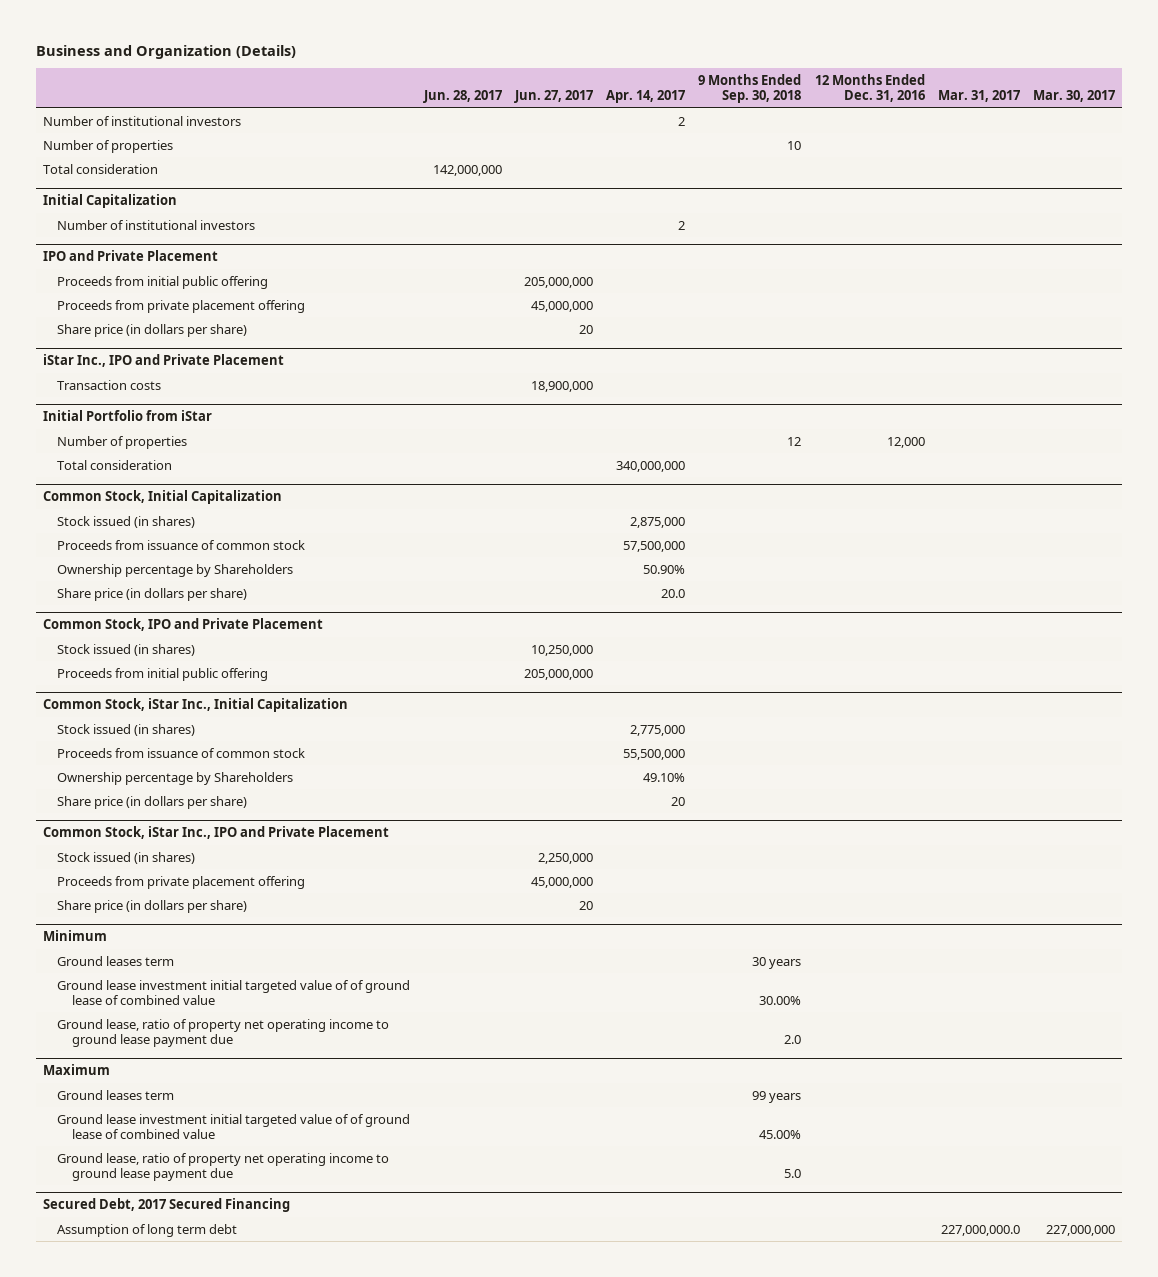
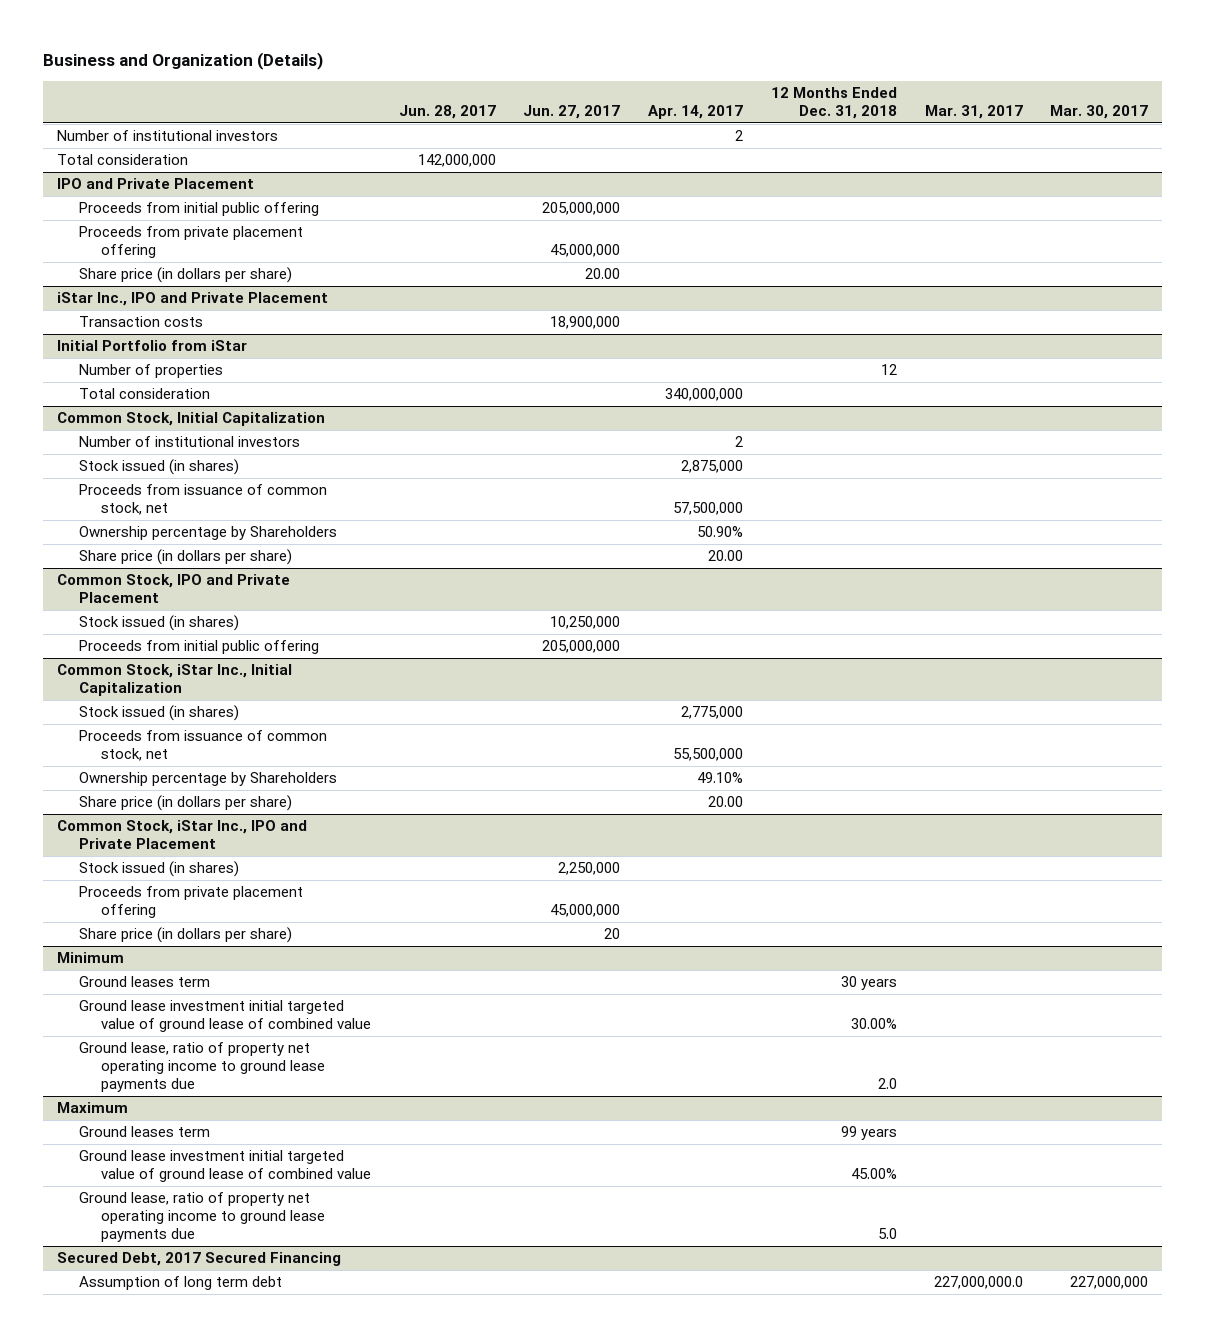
- | Jun. 28, 2017 | Jun. 27, 2017 | Apr. 14, 2017 | 9 Months Ended Sep. 30, 2018 | 12 Months Ended Dec. 31, 2016 | Mar. 31, 2017 | Mar. 30, 2017
+ | Jun. 28, 2017 | Jun. 27, 2017 | Apr. 14, 2017 | 12 Months Ended Dec. 31, 2018 | Mar. 31, 2017 | Mar. 30, 2017
- Number of properties | | | | 10 | | |
- Initial Capitalization
- Number of institutional investors | | | 2 | | | |
@ IPO and Private Placement
- Share price (in dollars per share) | | 20 | | | | |
+ Share price (in dollars per share) | | 20.00 | | | |
@ Common Stock, Initial Capitalization
+ Number of institutional investors | | | 2 | | |
- Proceeds from issuance of common stock | | | 57,500,000 | | | |
+ Proceeds from issuance of common stock, net | | | 57,500,000 | | |
- Share price (in dollars per share) | | | 20.0 | | | |
+ Share price (in dollars per share) | | | 20.00 | | |
@ Common Stock, iStar Inc., Initial Capitalization
- Proceeds from issuance of common stock | | | 55,500,000 | | | |
+ Proceeds from issuance of common stock, net | | | 55,500,000 | | |
- Share price (in dollars per share) | | | 20 | | | |
+ Share price (in dollars per share) | | | 20.00 | | |
@ Minimum
- Ground lease investment initial targeted value of of ground lease of combined value | | | | 30.00% | | |
- Ground lease, ratio of property net operating income to ground lease payment due | | | | 2.0 | | |
+ Ground lease investment initial targeted value of ground lease of combined value | | | | 30.00% | |
+ Ground lease, ratio of property net operating income to ground lease payments due | | | | 2.0 | |
@ Maximum
- Ground lease investment initial targeted value of of ground lease of combined value | | | | 45.00% | | |
- Ground lease, ratio of property net operating income to ground lease payment due | | | | 5.0 | | |
+ Ground lease investment initial targeted value of ground lease of combined value | | | | 45.00% | |
+ Ground lease, ratio of property net operating income to ground lease payments due | | | | 5.0 | |

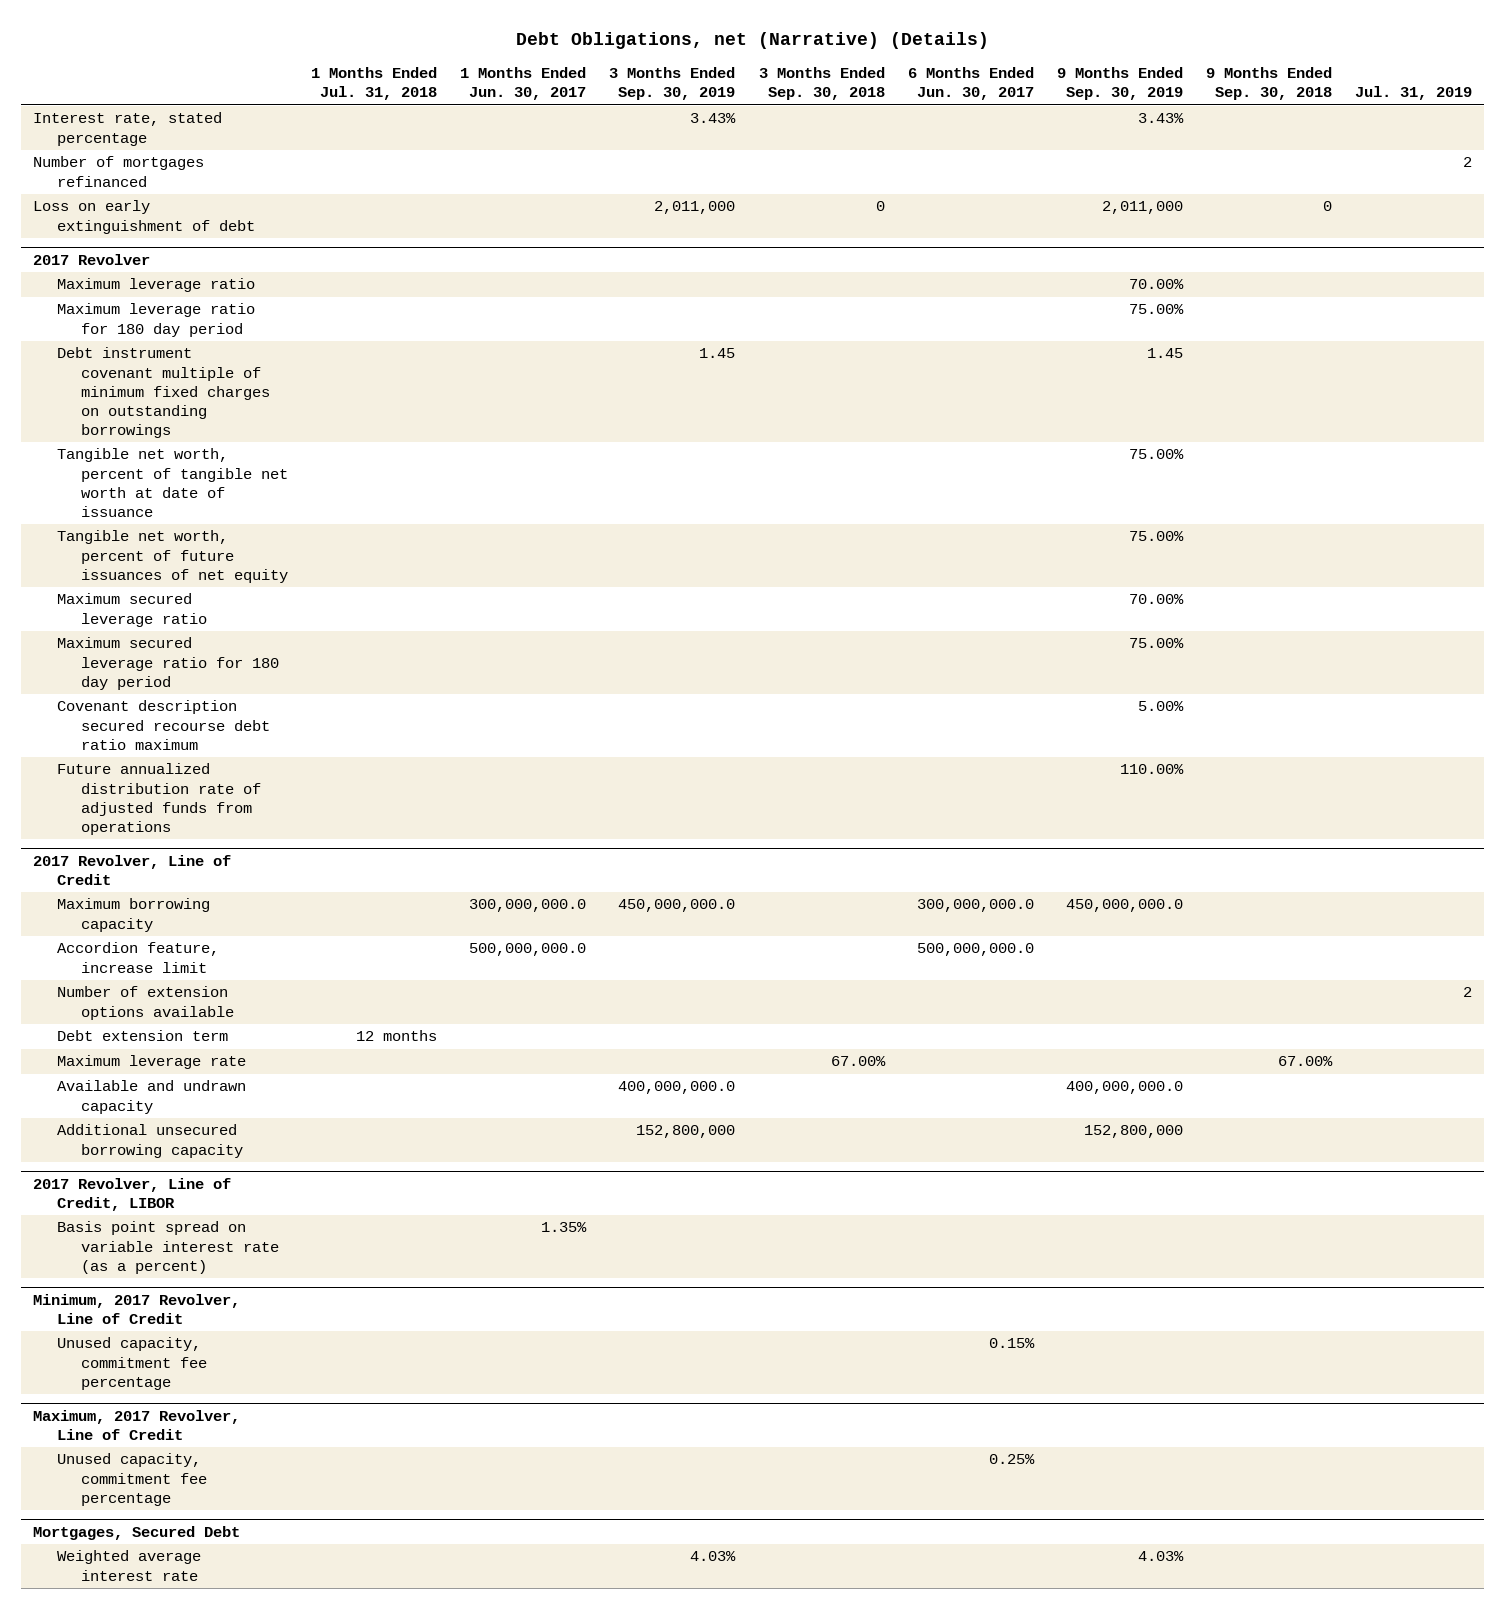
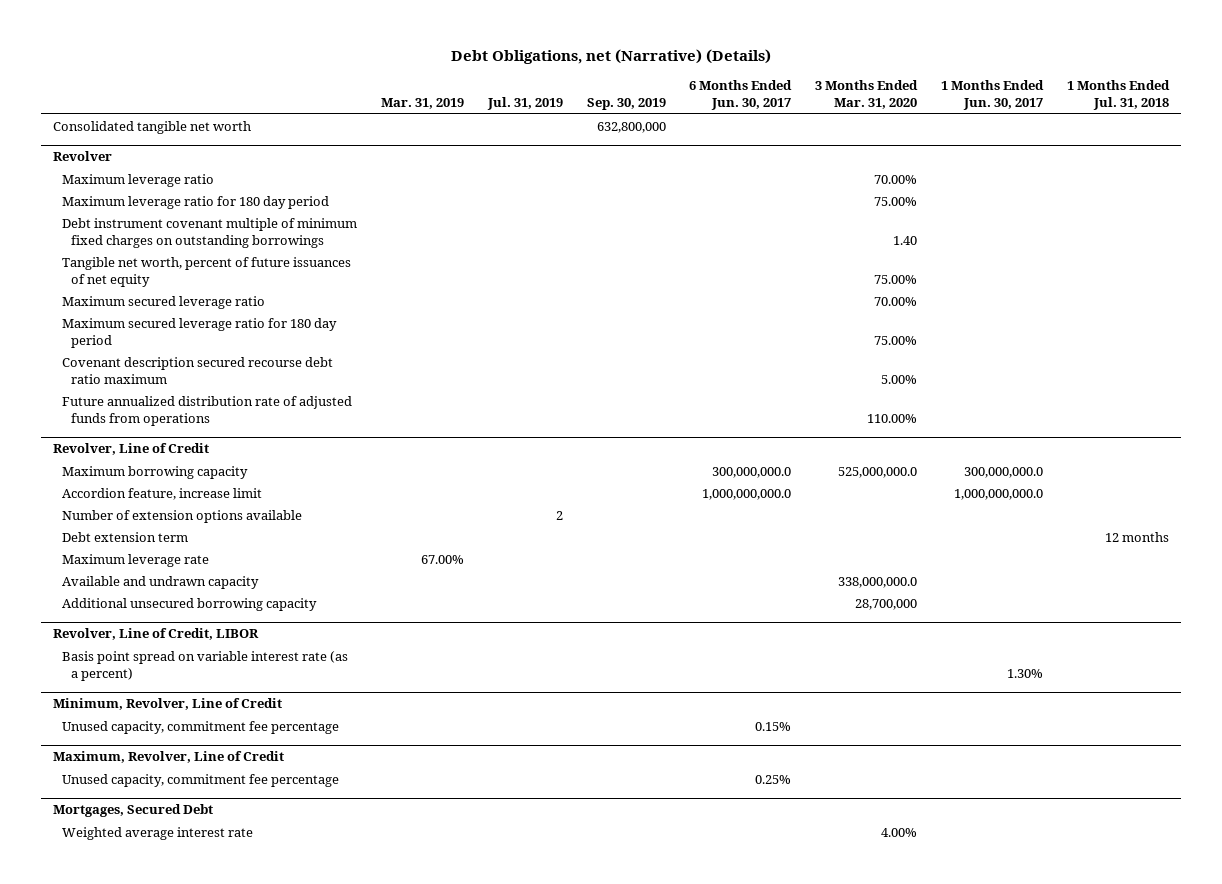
- | 1 Months Ended Jul. 31, 2018 | 1 Months Ended Jun. 30, 2017 | 3 Months Ended Sep. 30, 2019 | 3 Months Ended Sep. 30, 2018 | 6 Months Ended Jun. 30, 2017 | 9 Months Ended Sep. 30, 2019 | 9 Months Ended Sep. 30, 2018 | Jul. 31, 2019
+ | Mar. 31, 2019 | Jul. 31, 2019 | Sep. 30, 2019 | 6 Months Ended Jun. 30, 2017 | 3 Months Ended Mar. 31, 2020 | 1 Months Ended Jun. 30, 2017 | 1 Months Ended Jul. 31, 2018
- Interest rate, stated percentage | | | 3.43% | | | 3.43% | |
- Number of mortgages refinanced | | | | | | | | 2
- Loss on early extinguishment of debt | | | 2,011,000 | 0 | | 2,011,000 | 0 |
- 2017 Revolver
+ Consolidated tangible net worth | | | 632,800,000 | | | |
+ Revolver
- Tangible net worth, percent of tangible net worth at date of issuance | | | | | | 75.00% | |
- 2017 Revolver, Line of Credit
+ Revolver, Line of Credit
- Accordion feature, increase limit | | 500,000,000.0 | | | 500,000,000.0 | | |
+ Accordion feature, increase limit | | | | 1,000,000,000.0 | | 1,000,000,000.0 |
- 2017 Revolver, Line of Credit, LIBOR
- Basis point spread on variable interest rate (as a percent) | | 1.35% | | | | | |
- Minimum, 2017 Revolver, Line of Credit
+ Revolver, Line of Credit, LIBOR
+ Basis point spread on variable interest rate (as a percent) | | | | | | 1.30% |
+ Minimum, Revolver, Line of Credit
- Maximum, 2017 Revolver, Line of Credit
+ Maximum, Revolver, Line of Credit

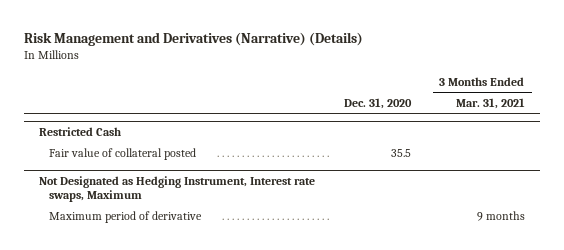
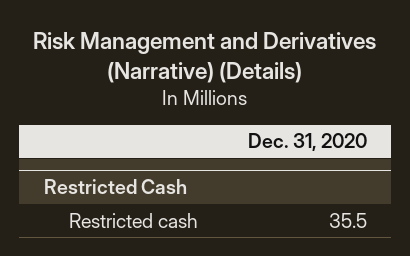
- | Dec. 31, 2020 | 3 Months Ended Mar. 31, 2021
+ | Dec. 31, 2020
@ Restricted Cash
- Fair value of collateral posted | 35.5 |
- Not Designated as Hedging Instrument, Interest rate swaps, Maximum
- Maximum period of derivative | | 9 months
@ Restricted Cash
+ Restricted cash | 35.5

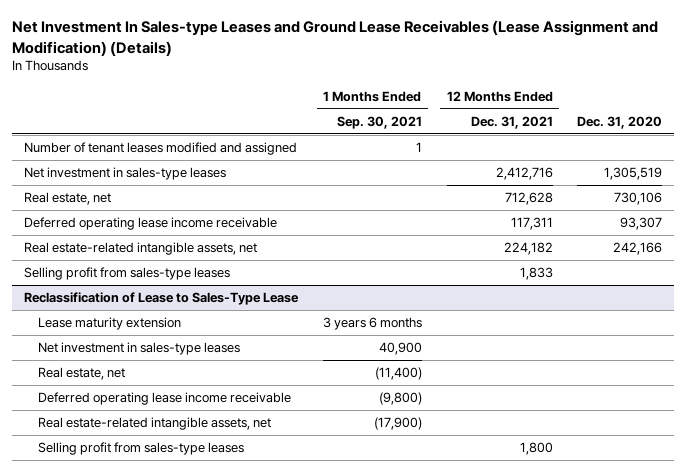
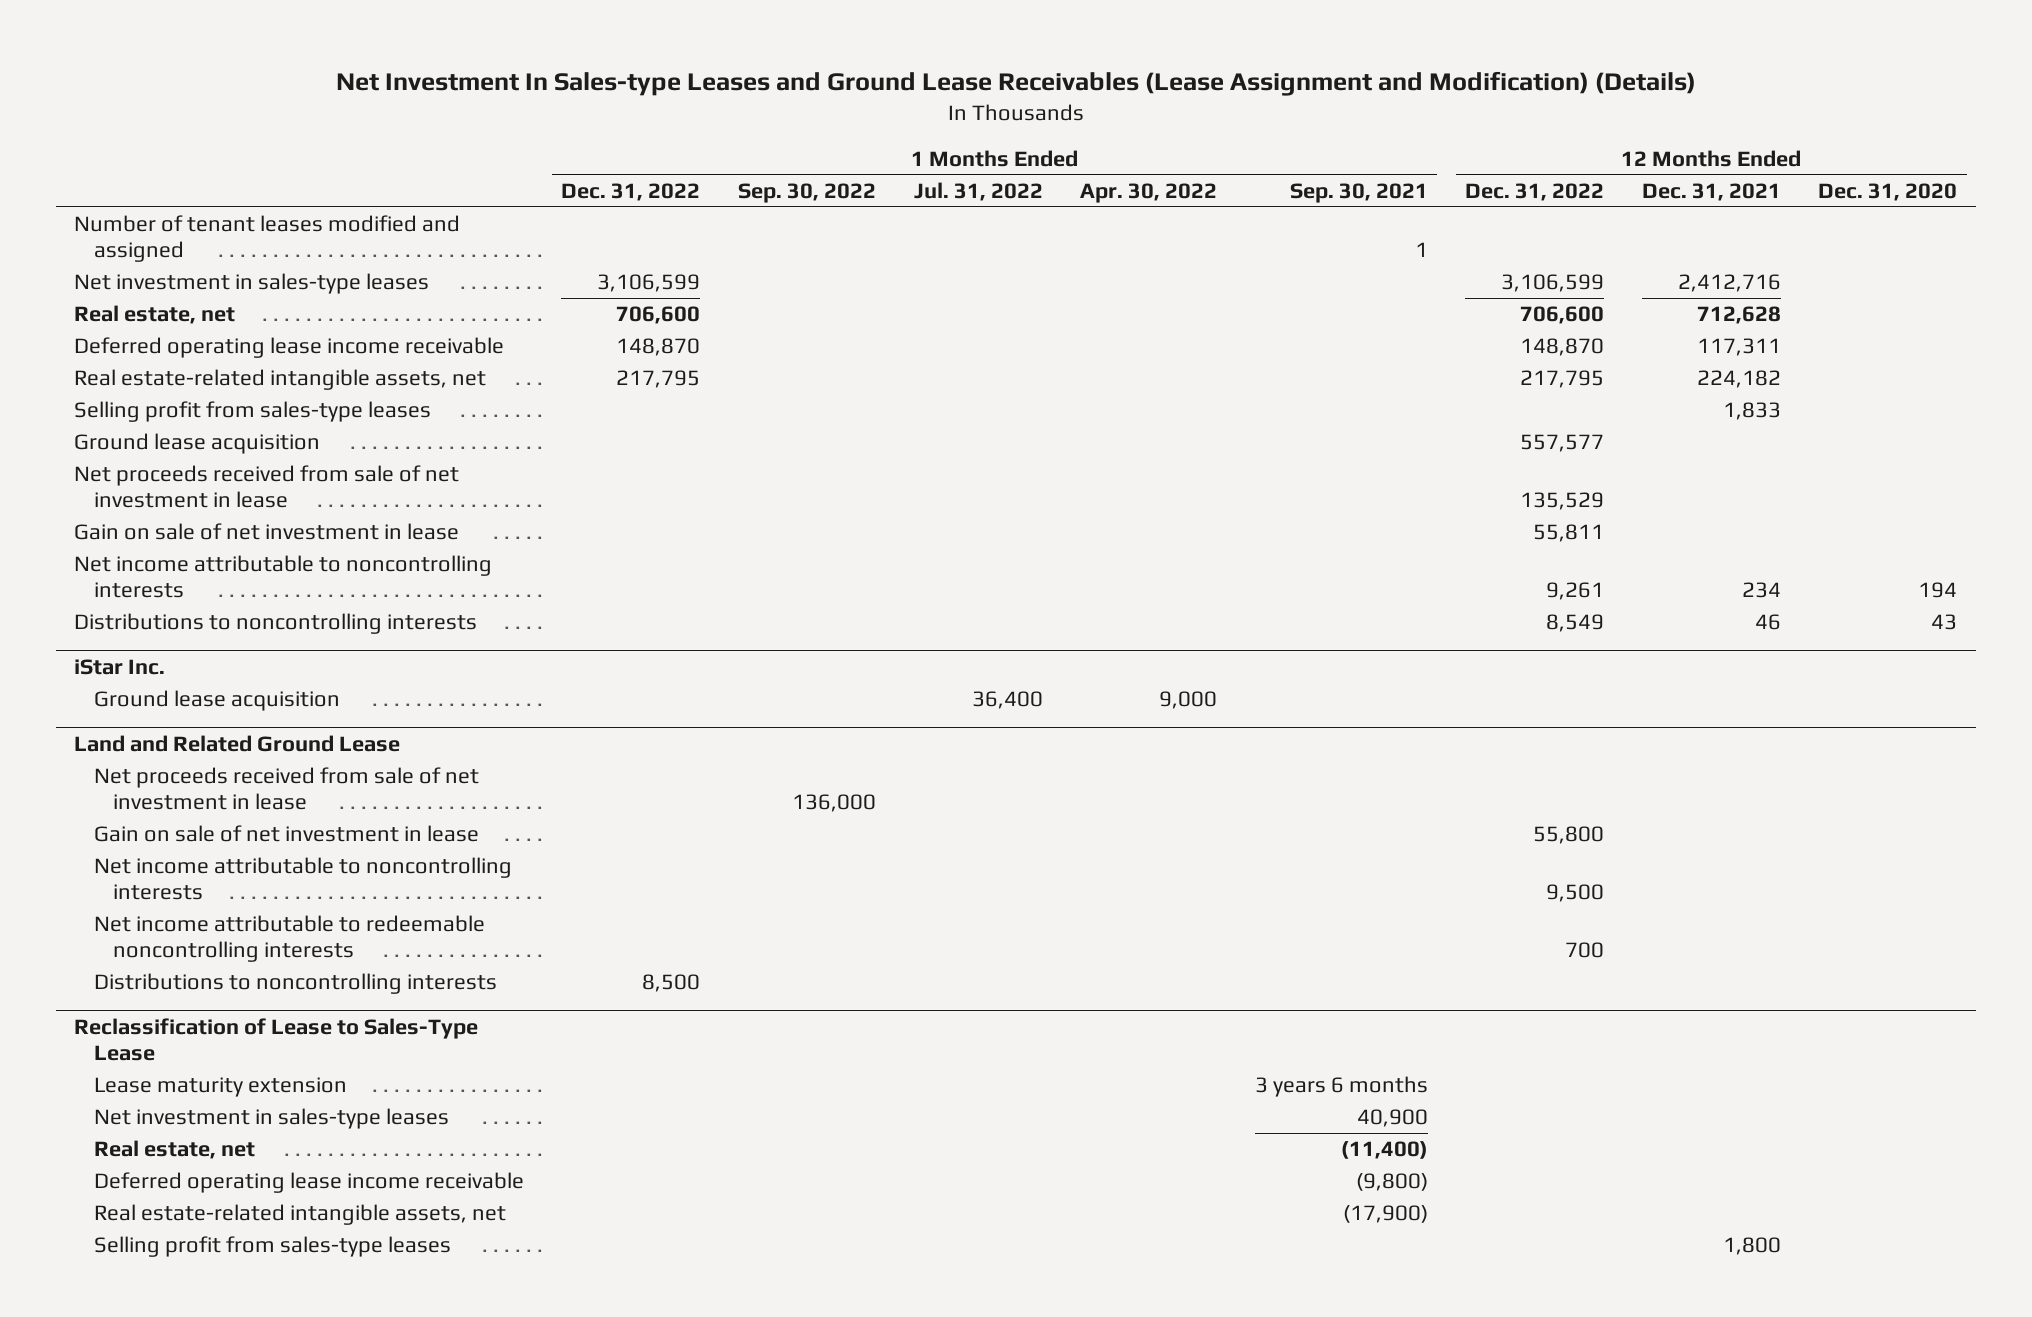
- | 1 Months Ended Sep. 30, 2021 | 12 Months Ended Dec. 31, 2021 | Dec. 31, 2020
+ | 1 Months Ended Dec. 31, 2022 | 1 Months Ended Sep. 30, 2022 | 1 Months Ended Jul. 31, 2022 | 1 Months Ended Apr. 30, 2022 | 1 Months Ended Sep. 30, 2021 | 12 Months Ended Dec. 31, 2022 | 12 Months Ended Dec. 31, 2021 | 12 Months Ended Dec. 31, 2020
+ Ground lease acquisition | | | | | | 557,577 | |
+ Net proceeds received from sale of net investment in lease | | | | | | 135,529 | |
+ Gain on sale of net investment in lease | | | | | | 55,811 | |
+ Net income attributable to noncontrolling interests | | | | | | 9,261 | 234 | 194
+ Distributions to noncontrolling interests | | | | | | 8,549 | 46 | 43
+ iStar Inc.
+ Ground lease acquisition | | | 36,400 | 9,000 | | | |
+ Land and Related Ground Lease
+ Net proceeds received from sale of net investment in lease | | 136,000 | | | | | |
+ Gain on sale of net investment in lease | | | | | | 55,800 | |
+ Net income attributable to noncontrolling interests | | | | | | 9,500 | |
+ Net income attributable to redeemable noncontrolling interests | | | | | | 700 | |
+ Distributions to noncontrolling interests | 8,500 | | | | | | |

